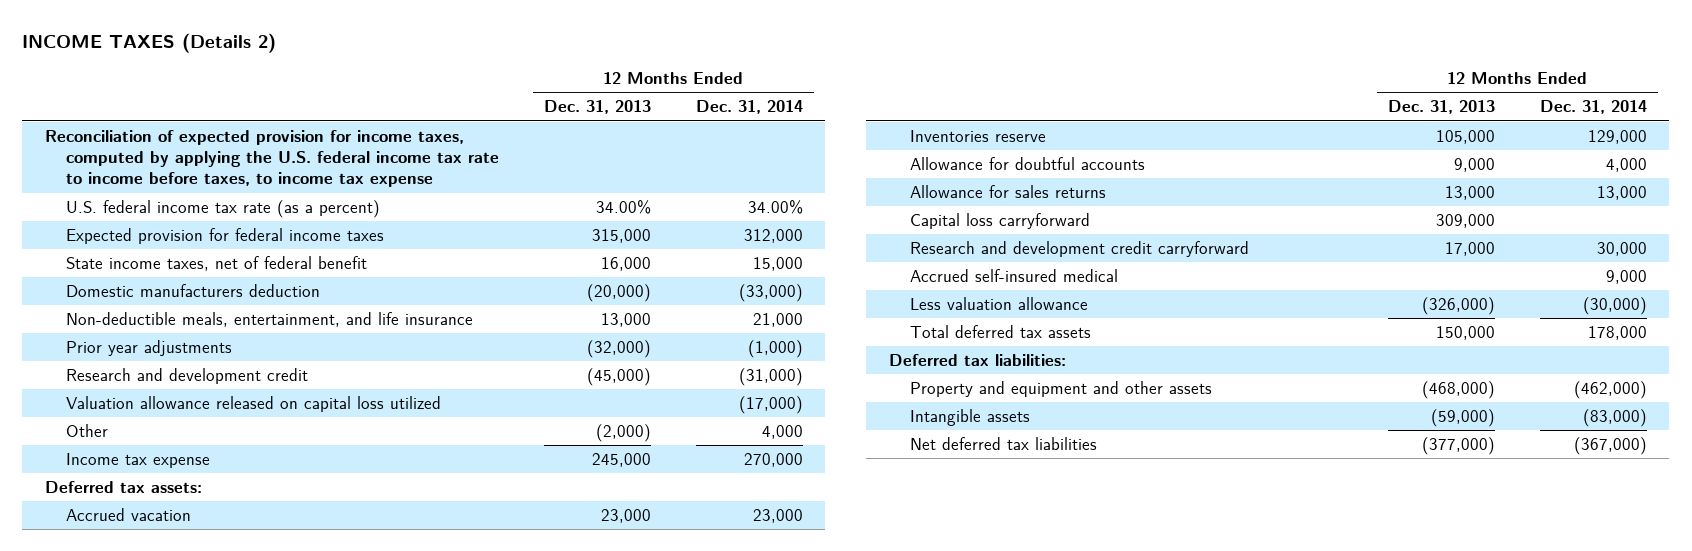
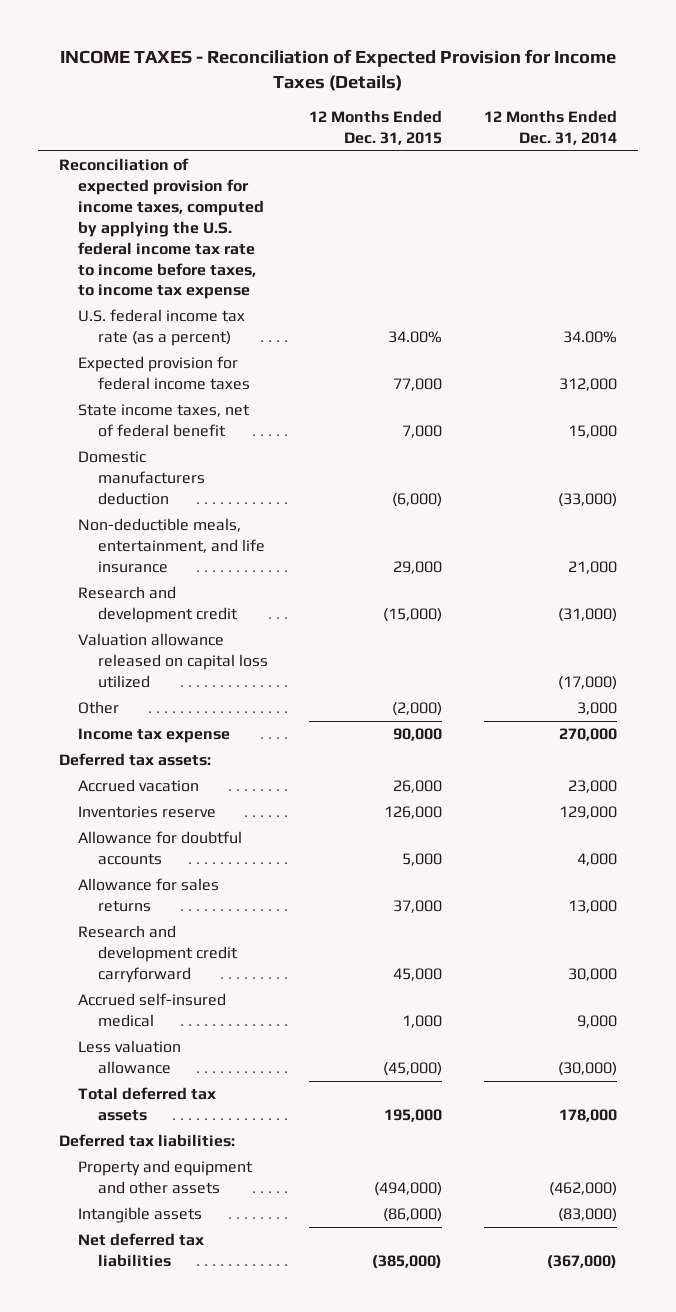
- INCOME TAXES (Details 2)
+ INCOME TAXES - Reconciliation of Expected Provision for Income Taxes (Details)
- | 12 Months Ended Dec. 31, 2013 | 12 Months Ended Dec. 31, 2014
+ | 12 Months Ended Dec. 31, 2015 | 12 Months Ended Dec. 31, 2014
- Prior year adjustments | (32,000) | (1,000)
- Other | (2,000) | 4,000
+ Other | (2,000) | 3,000
- Capital loss carryforward | 309,000 |

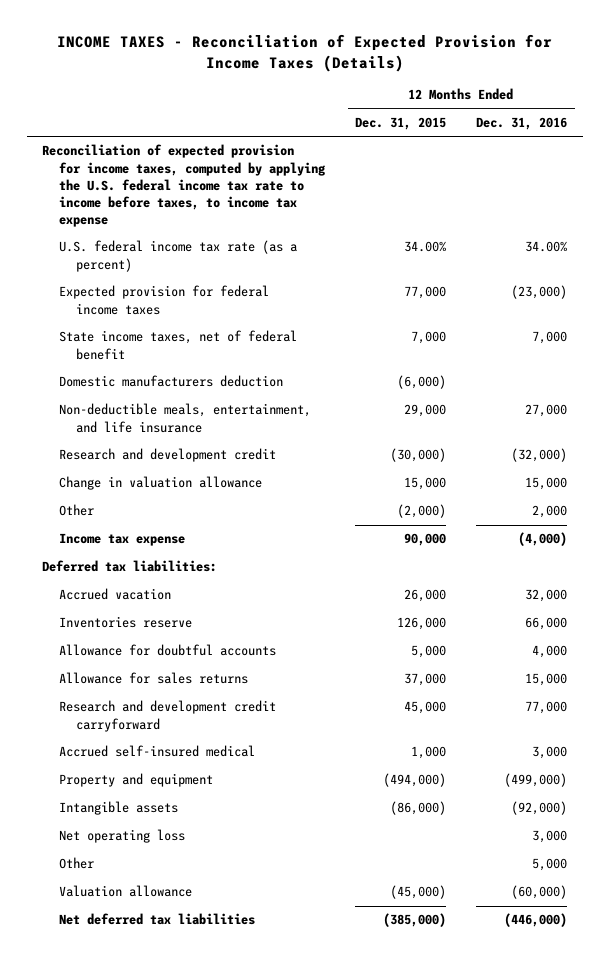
- | 12 Months Ended Dec. 31, 2015 | 12 Months Ended Dec. 31, 2014
+ | 12 Months Ended Dec. 31, 2015 | 12 Months Ended Dec. 31, 2016
- Research and development credit | (15,000) | (31,000)
- Valuation allowance released on capital loss utilized | | (17,000)
+ Research and development credit | (30,000) | (32,000)
+ Change in valuation allowance | 15,000 | 15,000
- Deferred tax assets:
moved up: Deferred tax liabilities:
- Less valuation allowance | (45,000) | (30,000)
- Total deferred tax assets | 195,000 | 178,000
- Property and equipment and other assets | (494,000) | (462,000)
+ Property and equipment | (494,000) | (499,000)
+ Net operating loss | | 3,000
+ Other | | 5,000
+ Valuation allowance | (45,000) | (60,000)

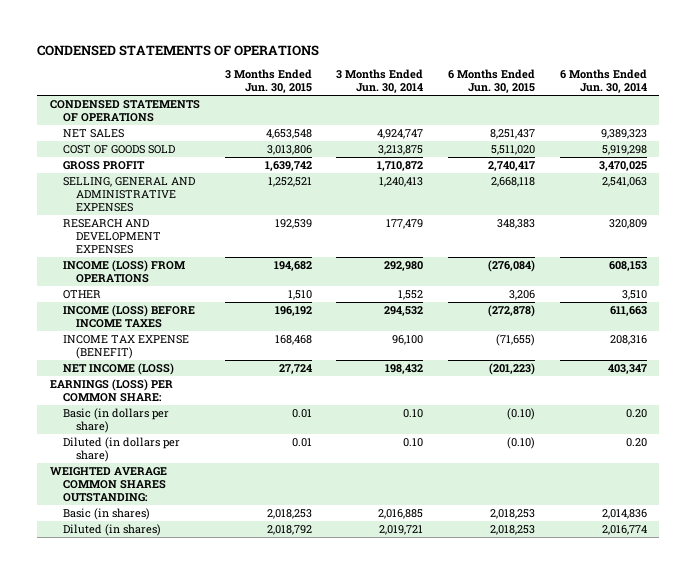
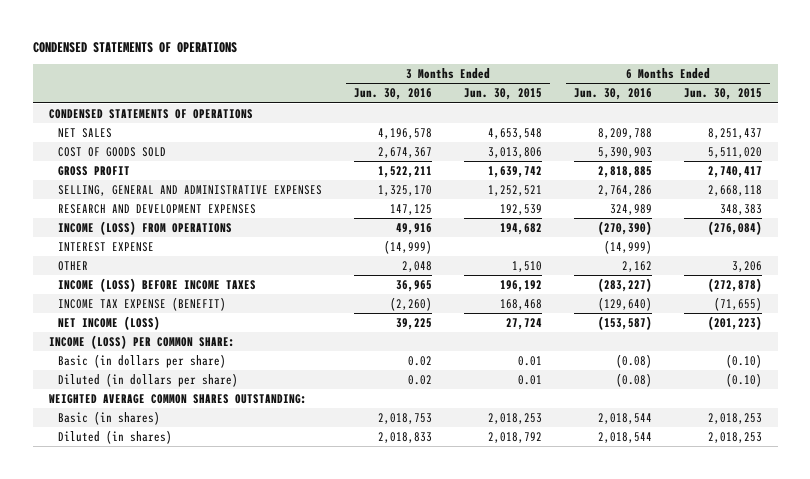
- | 3 Months Ended Jun. 30, 2015 | 3 Months Ended Jun. 30, 2014 | 6 Months Ended Jun. 30, 2015 | 6 Months Ended Jun. 30, 2014
+ | 3 Months Ended Jun. 30, 2016 | 3 Months Ended Jun. 30, 2015 | 6 Months Ended Jun. 30, 2016 | 6 Months Ended Jun. 30, 2015
+ INTEREST EXPENSE | (14,999) | | (14,999) |
- EARNINGS (LOSS) PER COMMON SHARE:
+ INCOME (LOSS) PER COMMON SHARE:

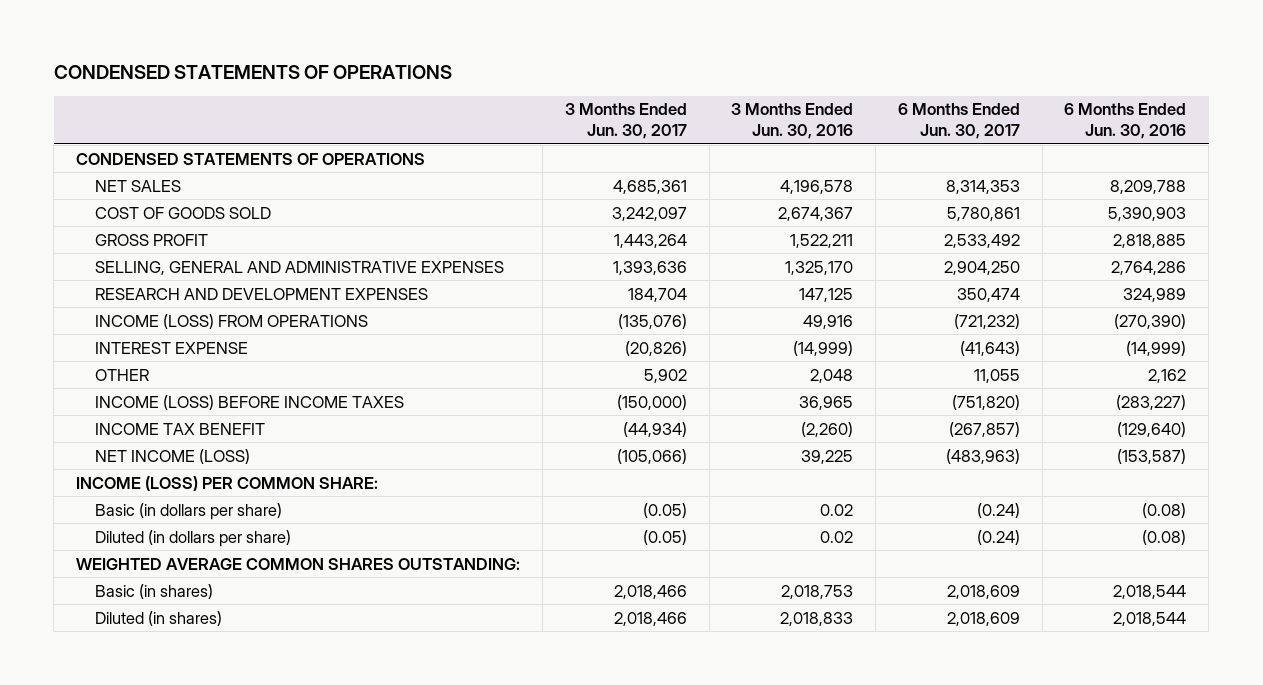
- | 3 Months Ended Jun. 30, 2016 | 3 Months Ended Jun. 30, 2015 | 6 Months Ended Jun. 30, 2016 | 6 Months Ended Jun. 30, 2015
+ | 3 Months Ended Jun. 30, 2017 | 3 Months Ended Jun. 30, 2016 | 6 Months Ended Jun. 30, 2017 | 6 Months Ended Jun. 30, 2016
- INCOME TAX EXPENSE (BENEFIT) | (2,260) | 168,468 | (129,640) | (71,655)
+ INCOME TAX BENEFIT | (44,934) | (2,260) | (267,857) | (129,640)

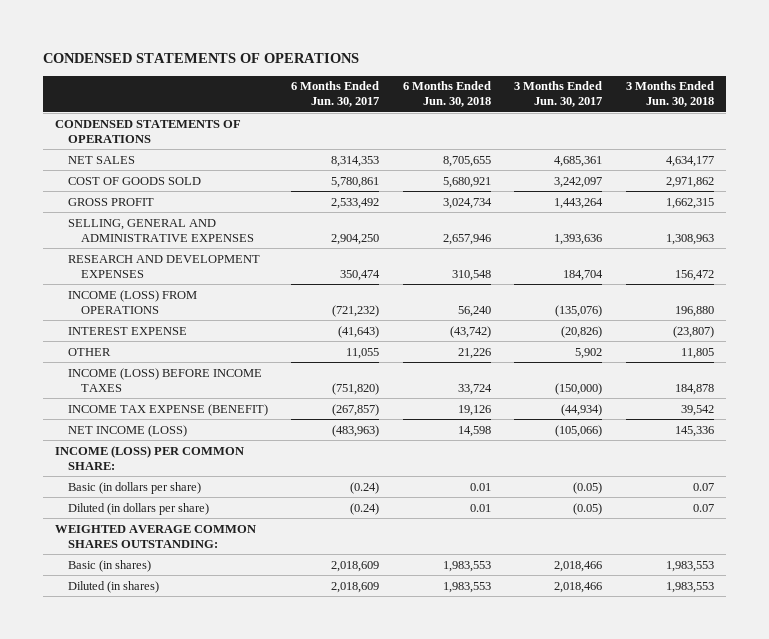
- | 3 Months Ended Jun. 30, 2017 | 3 Months Ended Jun. 30, 2016 | 6 Months Ended Jun. 30, 2017 | 6 Months Ended Jun. 30, 2016
+ | 6 Months Ended Jun. 30, 2017 | 6 Months Ended Jun. 30, 2018 | 3 Months Ended Jun. 30, 2017 | 3 Months Ended Jun. 30, 2018
- INCOME TAX BENEFIT | (44,934) | (2,260) | (267,857) | (129,640)
+ INCOME TAX EXPENSE (BENEFIT) | (267,857) | 19,126 | (44,934) | 39,542

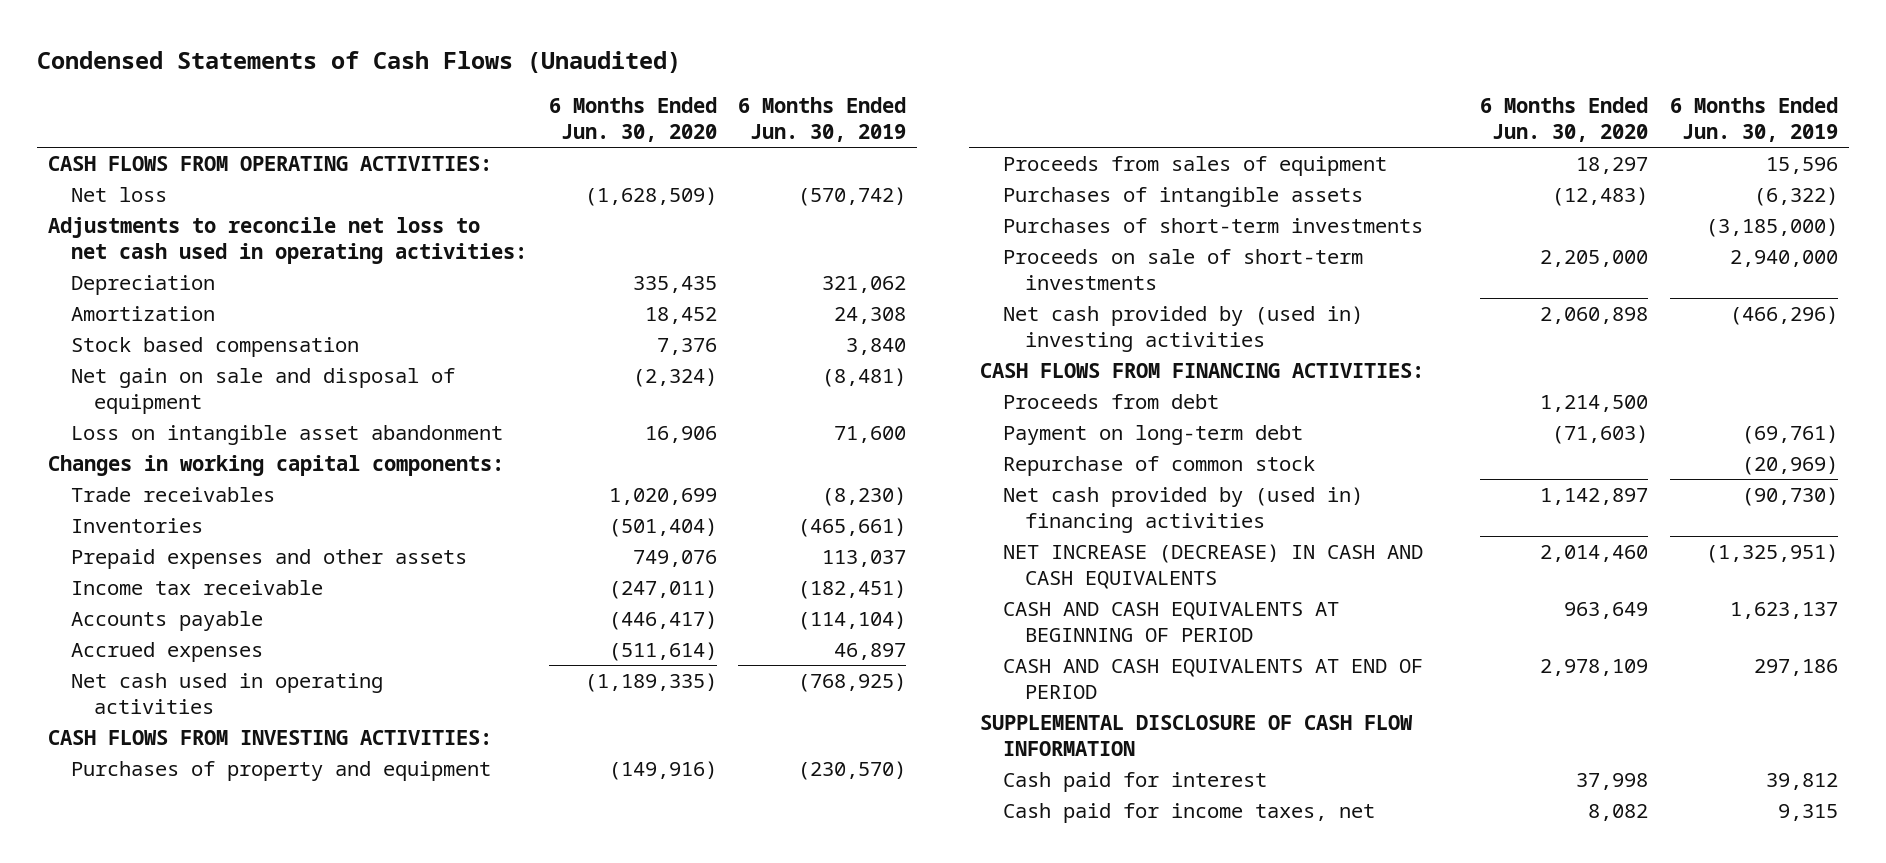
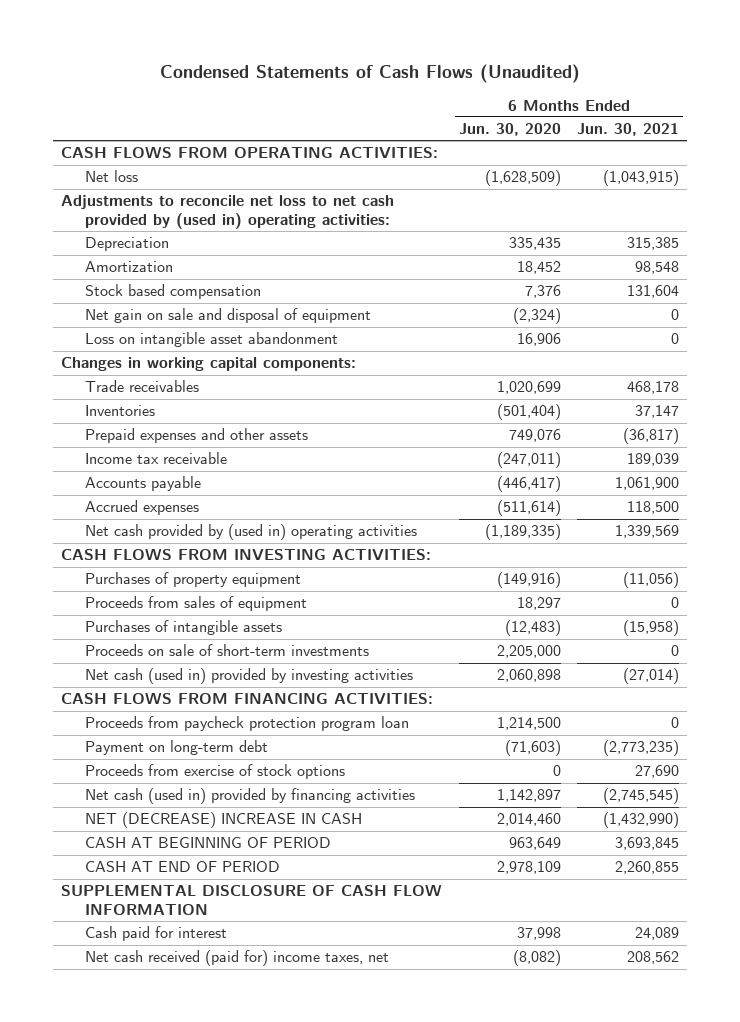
- | 6 Months Ended Jun. 30, 2020 | 6 Months Ended Jun. 30, 2019
+ | 6 Months Ended Jun. 30, 2020 | 6 Months Ended Jun. 30, 2021
- Adjustments to reconcile net loss to net cash used in operating activities:
+ Adjustments to reconcile net loss to net cash provided by (used in) operating activities:
- Net cash used in operating activities | (1,189,335) | (768,925)
+ Net cash provided by (used in) operating activities | (1,189,335) | 1,339,569
- Purchases of property and equipment | (149,916) | (230,570)
+ Purchases of property equipment | (149,916) | (11,056)
- Purchases of short-term investments | | (3,185,000)
- Net cash provided by (used in) investing activities | 2,060,898 | (466,296)
+ Net cash (used in) provided by investing activities | 2,060,898 | (27,014)
- Proceeds from debt | 1,214,500 |
+ Proceeds from paycheck protection program loan | 1,214,500 | 0
- Repurchase of common stock | | (20,969)
- Net cash provided by (used in) financing activities | 1,142,897 | (90,730)
- NET INCREASE (DECREASE) IN CASH AND CASH EQUIVALENTS | 2,014,460 | (1,325,951)
- CASH AND CASH EQUIVALENTS AT BEGINNING OF PERIOD | 963,649 | 1,623,137
- CASH AND CASH EQUIVALENTS AT END OF PERIOD | 2,978,109 | 297,186
+ Proceeds from exercise of stock options | 0 | 27,690
+ Net cash (used in) provided by financing activities | 1,142,897 | (2,745,545)
+ NET (DECREASE) INCREASE IN CASH | 2,014,460 | (1,432,990)
+ CASH AT BEGINNING OF PERIOD | 963,649 | 3,693,845
+ CASH AT END OF PERIOD | 2,978,109 | 2,260,855
- Cash paid for income taxes, net | 8,082 | 9,315
+ Net cash received (paid for) income taxes, net | (8,082) | 208,562

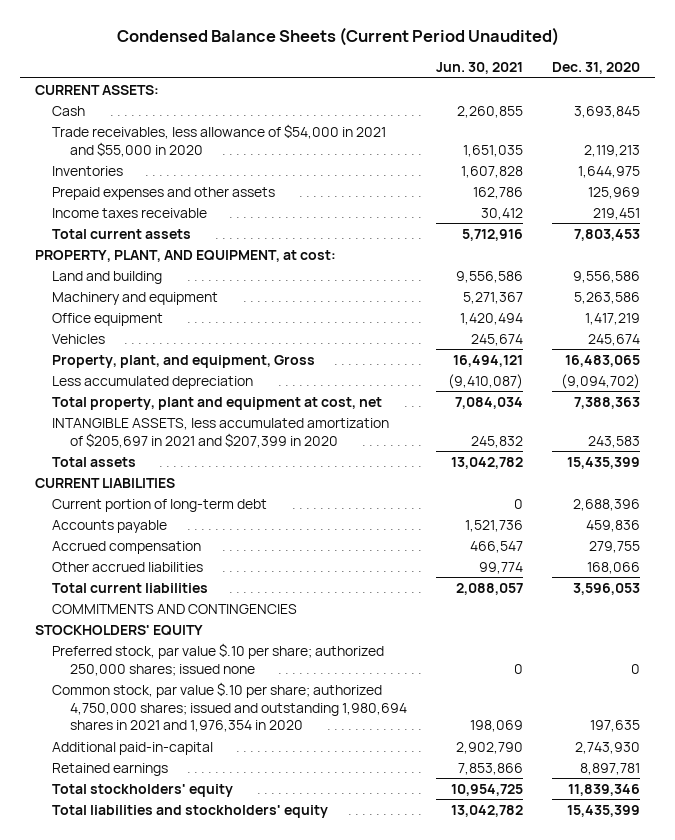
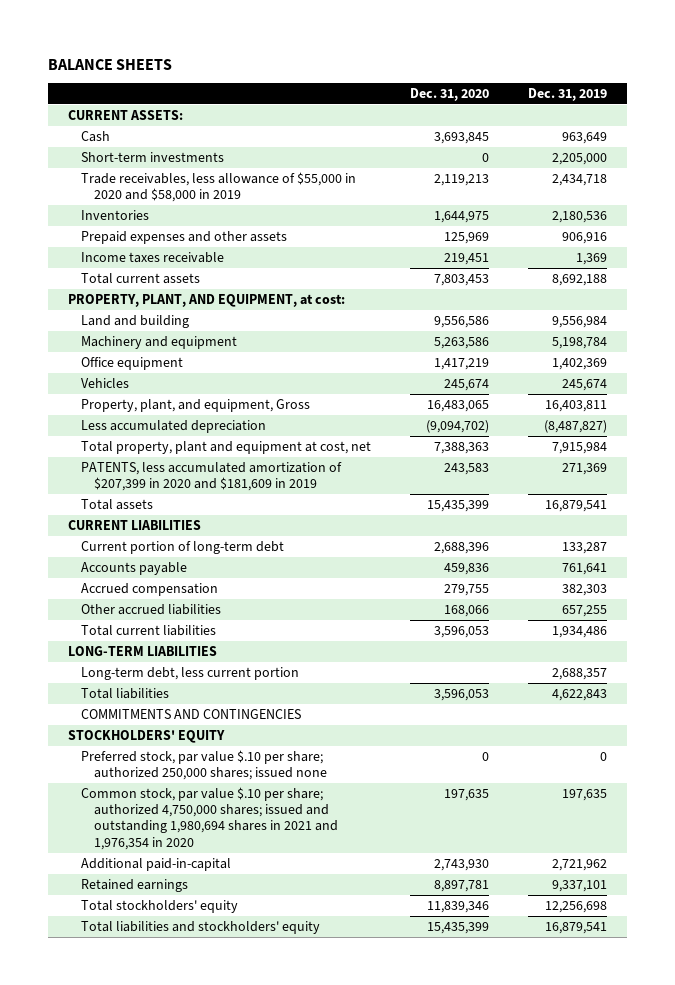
- Condensed Balance Sheets (Current Period Unaudited)
+ BALANCE SHEETS
- | Jun. 30, 2021 | Dec. 31, 2020
+ | Dec. 31, 2020 | Dec. 31, 2019
- Trade receivables, less allowance of $54,000 in 2021 and $55,000 in 2020 | 1,651,035 | 2,119,213
+ Short-term investments | 0 | 2,205,000
+ Trade receivables, less allowance of $55,000 in 2020 and $58,000 in 2019 | 2,119,213 | 2,434,718
- INTANGIBLE ASSETS, less accumulated amortization of $205,697 in 2021 and $207,399 in 2020 | 245,832 | 243,583
+ PATENTS, less accumulated amortization of $207,399 in 2020 and $181,609 in 2019 | 243,583 | 271,369
+ LONG-TERM LIABILITIES
+ Long-term debt, less current portion | | 2,688,357
+ Total liabilities | 3,596,053 | 4,622,843

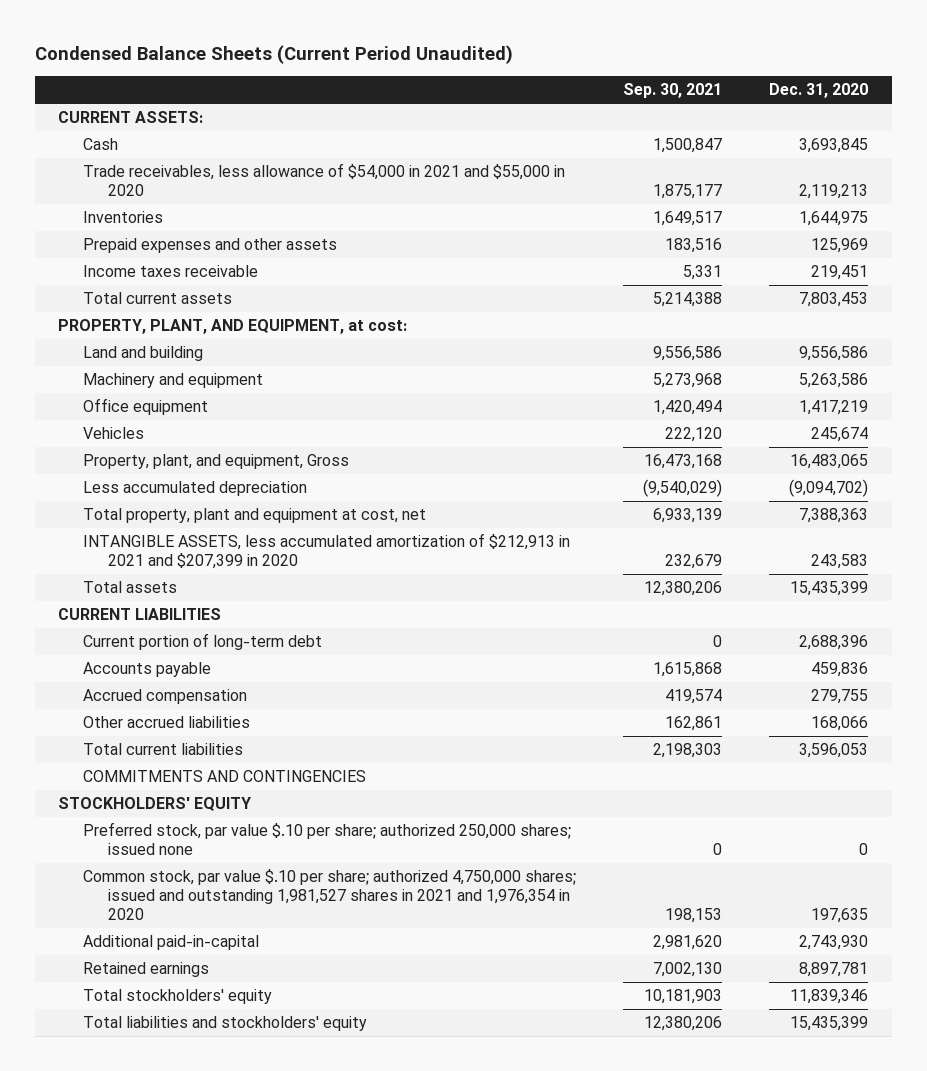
- BALANCE SHEETS
+ Condensed Balance Sheets (Current Period Unaudited)
- | Dec. 31, 2020 | Dec. 31, 2019
+ | Sep. 30, 2021 | Dec. 31, 2020
- Short-term investments | 0 | 2,205,000
- Trade receivables, less allowance of $55,000 in 2020 and $58,000 in 2019 | 2,119,213 | 2,434,718
+ Trade receivables, less allowance of $54,000 in 2021 and $55,000 in 2020 | 1,875,177 | 2,119,213
- PATENTS, less accumulated amortization of $207,399 in 2020 and $181,609 in 2019 | 243,583 | 271,369
+ INTANGIBLE ASSETS, less accumulated amortization of $212,913 in 2021 and $207,399 in 2020 | 232,679 | 243,583
- LONG-TERM LIABILITIES
- Long-term debt, less current portion | | 2,688,357
- Total liabilities | 3,596,053 | 4,622,843
- Common stock, par value $.10 per share; authorized 4,750,000 shares; issued and outstanding 1,980,694 shares in 2021 and 1,976,354 in 2020 | 197,635 | 197,635
+ Common stock, par value $.10 per share; authorized 4,750,000 shares; issued and outstanding 1,981,527 shares in 2021 and 1,976,354 in 2020 | 198,153 | 197,635

